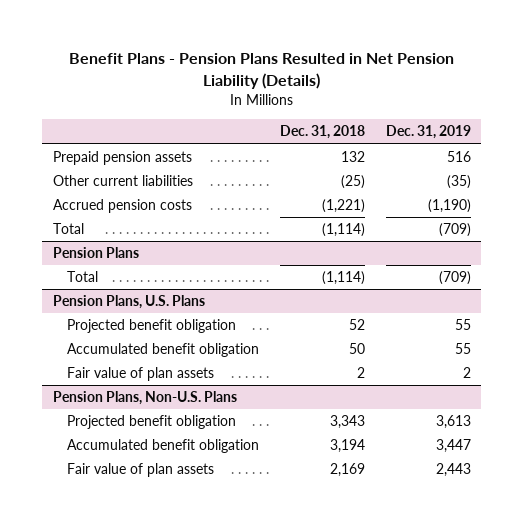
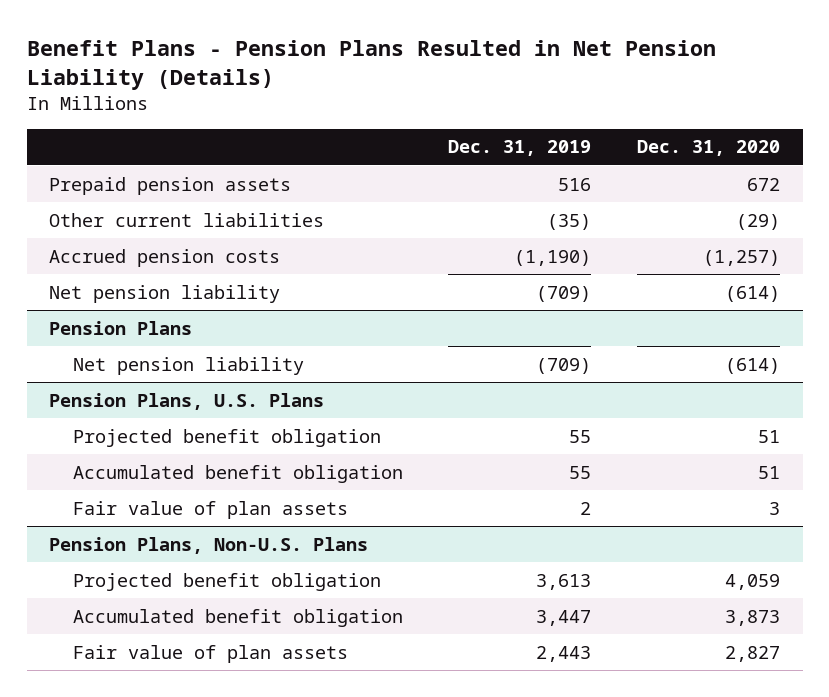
- | Dec. 31, 2018 | Dec. 31, 2019
+ | Dec. 31, 2019 | Dec. 31, 2020
- Total | (1,114) | (709)
+ Net pension liability | (709) | (614)
@ Pension Plans
- Total | (1,114) | (709)
+ Net pension liability | (709) | (614)

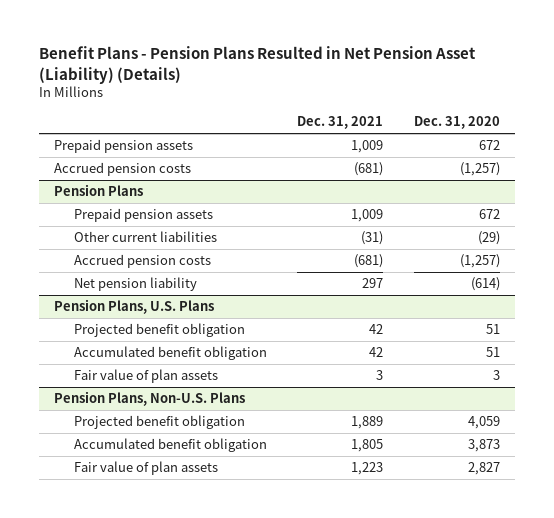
- Benefit Plans - Pension Plans Resulted in Net Pension Liability (Details)
+ Benefit Plans - Pension Plans Resulted in Net Pension Asset (Liability) (Details)
- | Dec. 31, 2019 | Dec. 31, 2020
+ | Dec. 31, 2021 | Dec. 31, 2020
- Other current liabilities | (35) | (29)
- Net pension liability | (709) | (614)
@ Pension Plans
+ Prepaid pension assets | 1,009 | 672
+ Other current liabilities | (31) | (29)
+ Accrued pension costs | (681) | (1,257)

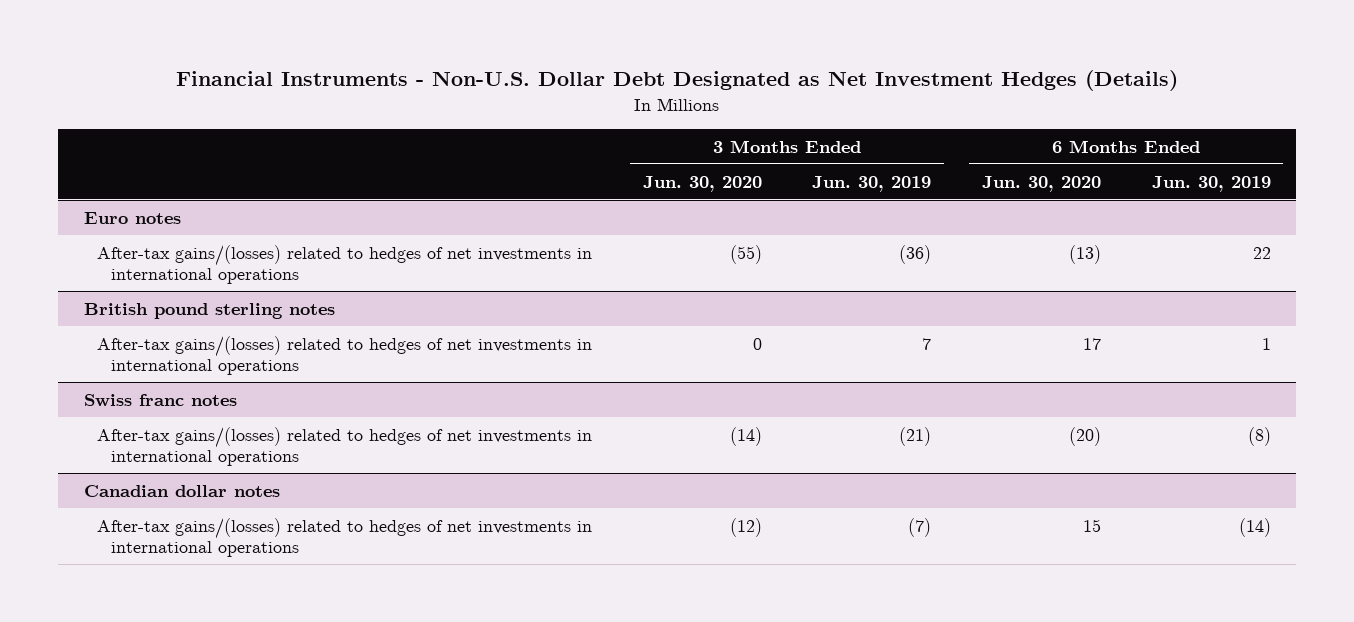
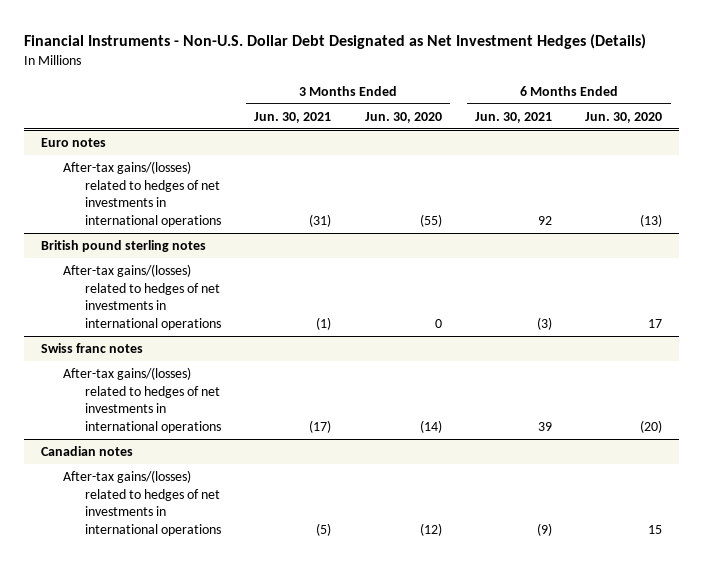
- | 3 Months Ended Jun. 30, 2020 | 3 Months Ended Jun. 30, 2019 | 6 Months Ended Jun. 30, 2020 | 6 Months Ended Jun. 30, 2019
+ | 3 Months Ended Jun. 30, 2021 | 3 Months Ended Jun. 30, 2020 | 6 Months Ended Jun. 30, 2021 | 6 Months Ended Jun. 30, 2020
- Canadian dollar notes
+ Canadian notes

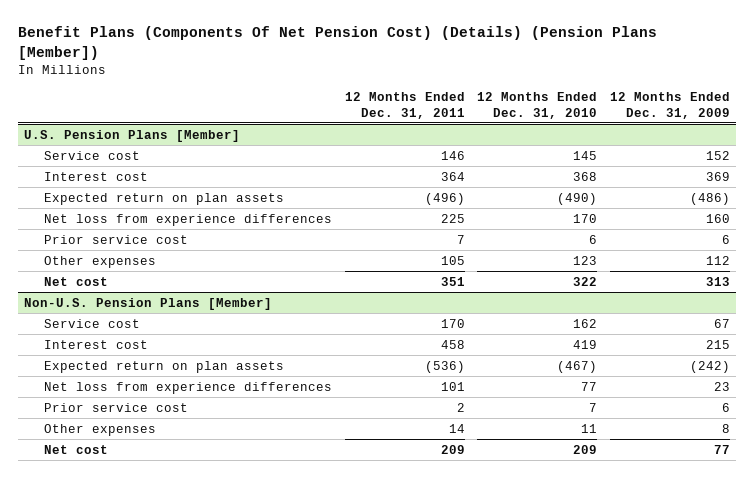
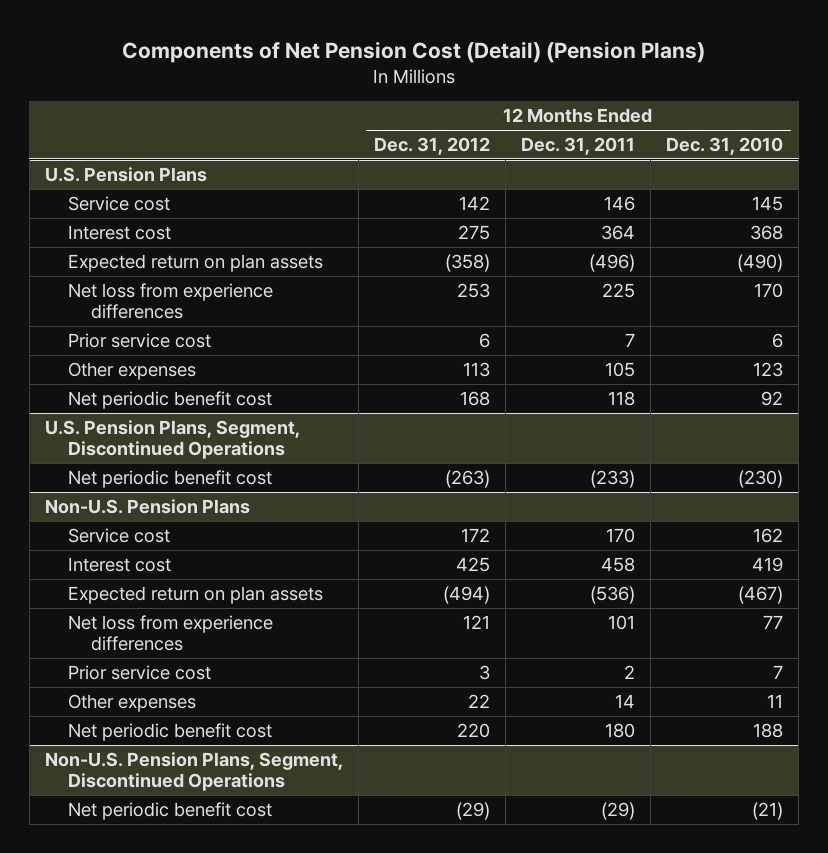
- Benefit Plans (Components Of Net Pension Cost) (Details) (Pension Plans [Member])
+ Components of Net Pension Cost (Detail) (Pension Plans)
- | 12 Months Ended Dec. 31, 2011 | 12 Months Ended Dec. 31, 2010 | 12 Months Ended Dec. 31, 2009
+ | 12 Months Ended Dec. 31, 2012 | 12 Months Ended Dec. 31, 2011 | 12 Months Ended Dec. 31, 2010
- U.S. Pension Plans [Member]
+ U.S. Pension Plans
- Net cost | 351 | 322 | 313
- Non-U.S. Pension Plans [Member]
+ Net periodic benefit cost | 168 | 118 | 92
+ U.S. Pension Plans, Segment, Discontinued Operations
+ Net periodic benefit cost | (263) | (233) | (230)
+ Non-U.S. Pension Plans
- Net cost | 209 | 209 | 77
+ Net periodic benefit cost | 220 | 180 | 188
+ Non-U.S. Pension Plans, Segment, Discontinued Operations
+ Net periodic benefit cost | (29) | (29) | (21)

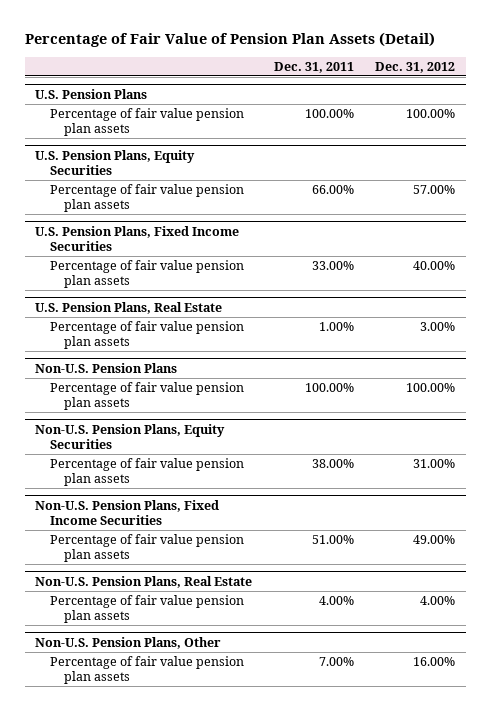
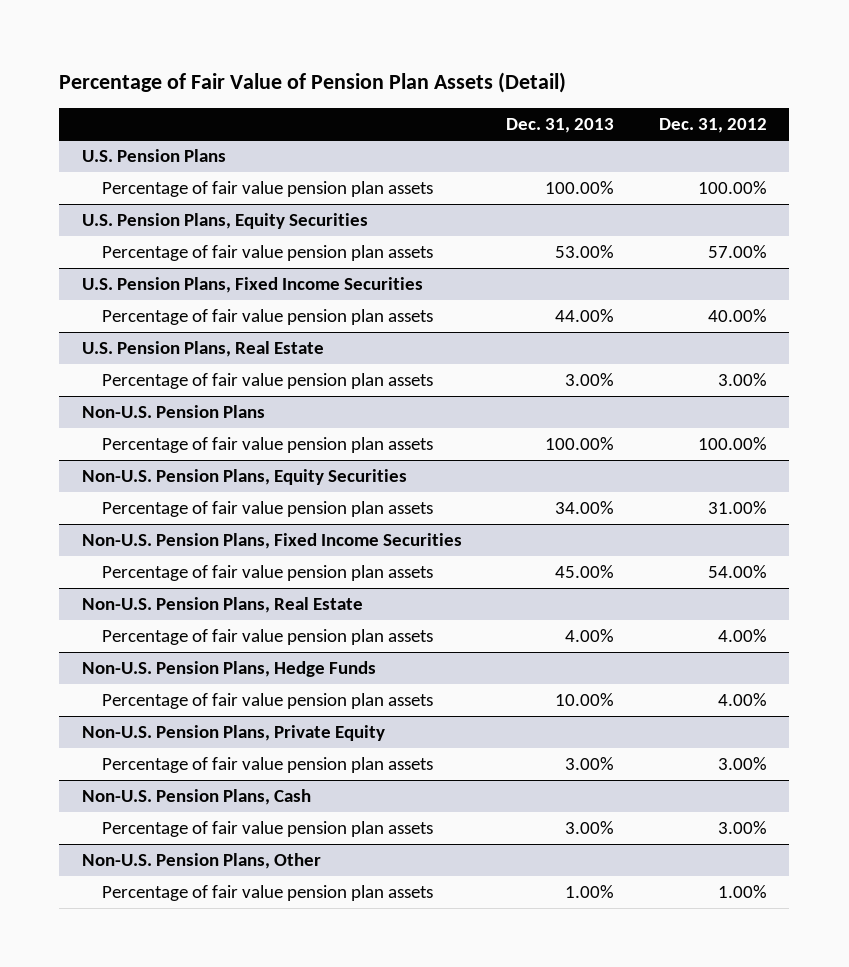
- | Dec. 31, 2011 | Dec. 31, 2012
+ | Dec. 31, 2013 | Dec. 31, 2012
@ Non-U.S. Pension Plans, Fixed Income Securities
- Percentage of fair value pension plan assets | 51.00% | 49.00%
+ Percentage of fair value pension plan assets | 45.00% | 54.00%
+ Non-U.S. Pension Plans, Hedge Funds
+ Percentage of fair value pension plan assets | 10.00% | 4.00%
+ Non-U.S. Pension Plans, Private Equity
+ Percentage of fair value pension plan assets | 3.00% | 3.00%
+ Non-U.S. Pension Plans, Cash
+ Percentage of fair value pension plan assets | 3.00% | 3.00%
@ Non-U.S. Pension Plans, Other
- Percentage of fair value pension plan assets | 7.00% | 16.00%
+ Percentage of fair value pension plan assets | 1.00% | 1.00%

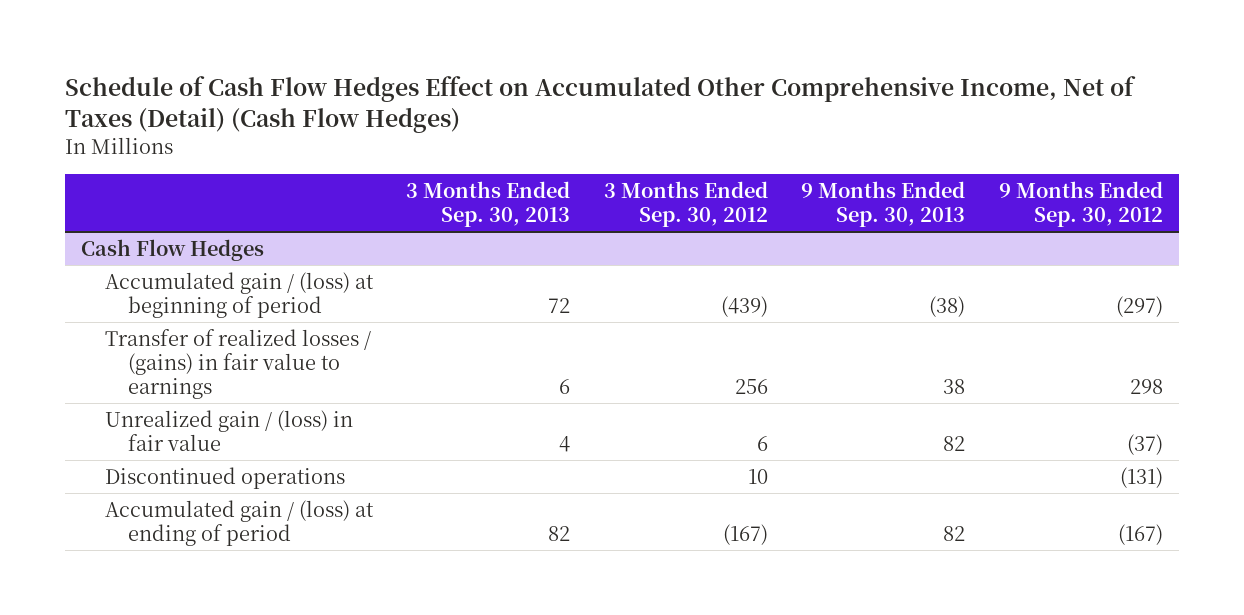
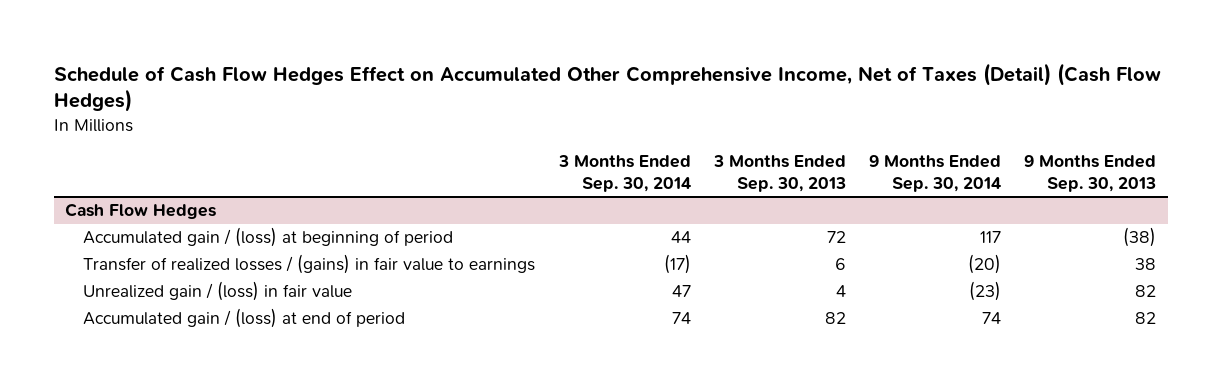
- | 3 Months Ended Sep. 30, 2013 | 3 Months Ended Sep. 30, 2012 | 9 Months Ended Sep. 30, 2013 | 9 Months Ended Sep. 30, 2012
+ | 3 Months Ended Sep. 30, 2014 | 3 Months Ended Sep. 30, 2013 | 9 Months Ended Sep. 30, 2014 | 9 Months Ended Sep. 30, 2013
@ Cash Flow Hedges
- Discontinued operations | | 10 | | (131)
- Accumulated gain / (loss) at ending of period | 82 | (167) | 82 | (167)
+ Accumulated gain / (loss) at end of period | 74 | 82 | 74 | 82

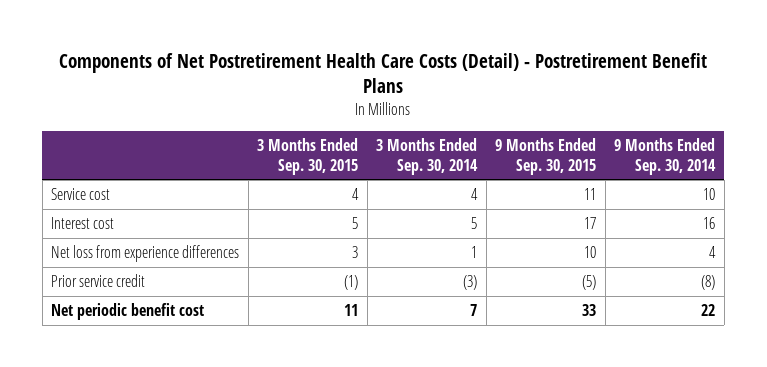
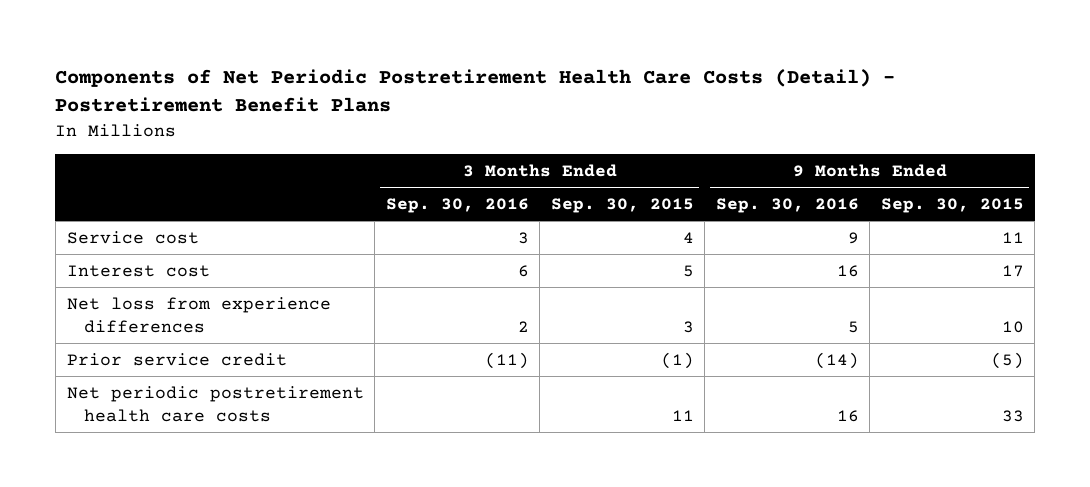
- Components of Net Postretirement Health Care Costs (Detail) - Postretirement Benefit Plans
+ Components of Net Periodic Postretirement Health Care Costs (Detail) - Postretirement Benefit Plans
- | 3 Months Ended Sep. 30, 2015 | 3 Months Ended Sep. 30, 2014 | 9 Months Ended Sep. 30, 2015 | 9 Months Ended Sep. 30, 2014
+ | 3 Months Ended Sep. 30, 2016 | 3 Months Ended Sep. 30, 2015 | 9 Months Ended Sep. 30, 2016 | 9 Months Ended Sep. 30, 2015
- Net periodic benefit cost | 11 | 7 | 33 | 22
+ Net periodic postretirement health care costs | | 11 | 16 | 33

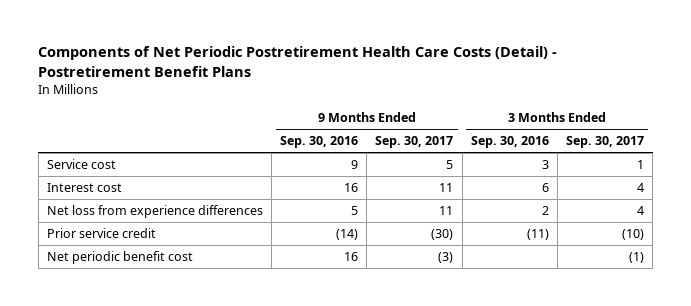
- | 3 Months Ended Sep. 30, 2016 | 3 Months Ended Sep. 30, 2015 | 9 Months Ended Sep. 30, 2016 | 9 Months Ended Sep. 30, 2015
+ | 9 Months Ended Sep. 30, 2016 | 9 Months Ended Sep. 30, 2017 | 3 Months Ended Sep. 30, 2016 | 3 Months Ended Sep. 30, 2017
- Net periodic postretirement health care costs | | 11 | 16 | 33
+ Net periodic benefit cost | 16 | (3) | | (1)

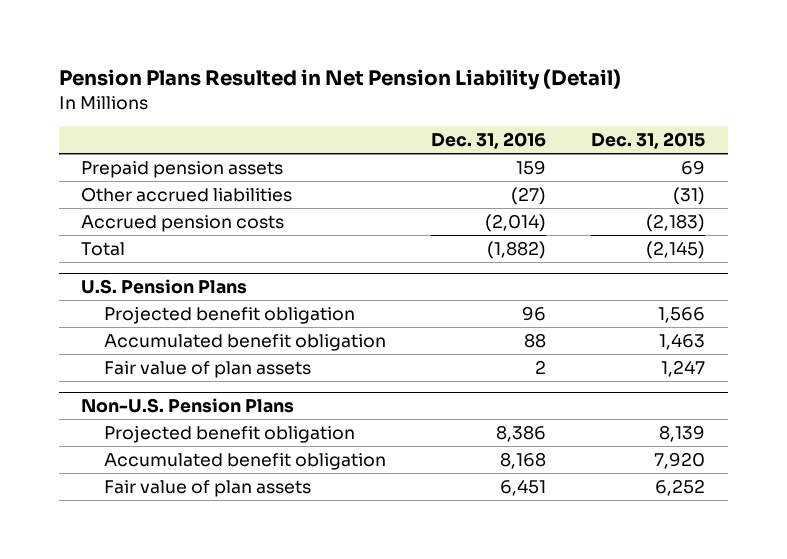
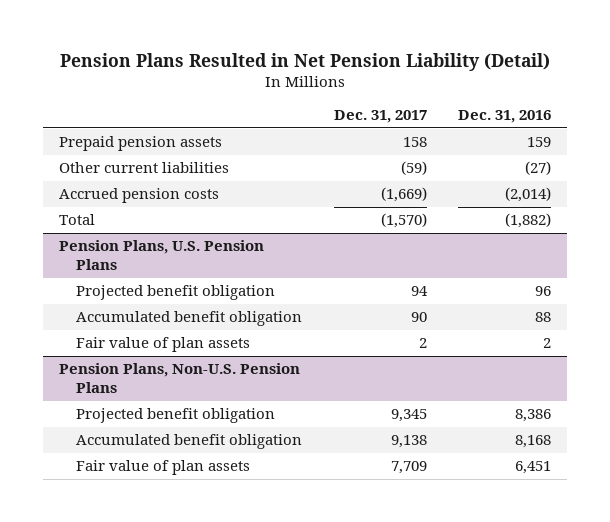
- | Dec. 31, 2016 | Dec. 31, 2015
+ | Dec. 31, 2017 | Dec. 31, 2016
- Other accrued liabilities | (27) | (31)
+ Other current liabilities | (59) | (27)
- U.S. Pension Plans
+ Pension Plans, U.S. Pension Plans
- Non-U.S. Pension Plans
+ Pension Plans, Non-U.S. Pension Plans

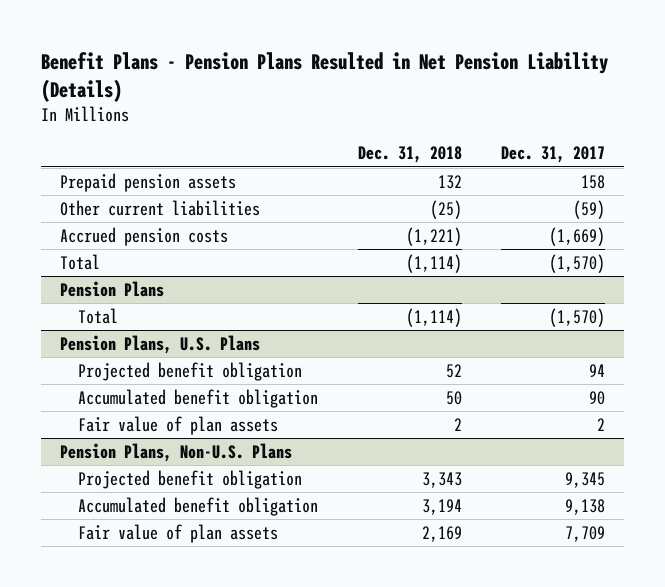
- Pension Plans Resulted in Net Pension Liability (Detail)
+ Benefit Plans - Pension Plans Resulted in Net Pension Liability (Details)
- | Dec. 31, 2017 | Dec. 31, 2016
+ | Dec. 31, 2018 | Dec. 31, 2017
- Pension Plans, U.S. Pension Plans
+ Pension Plans
+ Total | (1,114) | (1,570)
+ Pension Plans, U.S. Plans
- Pension Plans, Non-U.S. Pension Plans
+ Pension Plans, Non-U.S. Plans

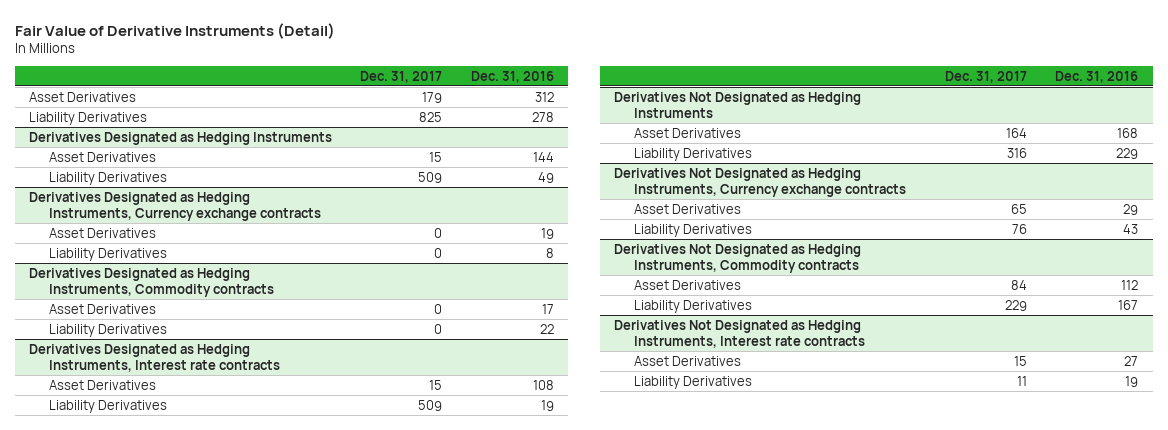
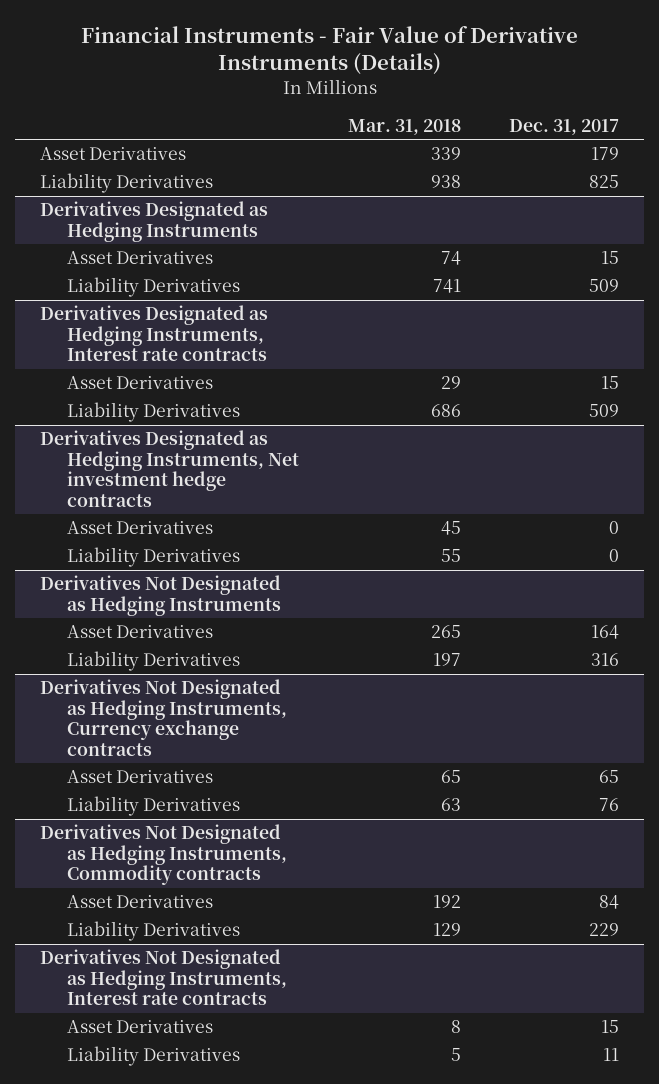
- Fair Value of Derivative Instruments (Detail)
+ Financial Instruments - Fair Value of Derivative Instruments (Details)
- | Dec. 31, 2017 | Dec. 31, 2016
+ | Mar. 31, 2018 | Dec. 31, 2017
- Derivatives Designated as Hedging Instruments, Currency exchange contracts
- Asset Derivatives | 0 | 19
- Liability Derivatives | 0 | 8
- Derivatives Designated as Hedging Instruments, Commodity contracts
- Asset Derivatives | 0 | 17
- Liability Derivatives | 0 | 22
+ Derivatives Designated as Hedging Instruments, Net investment hedge contracts
+ Asset Derivatives | 45 | 0
+ Liability Derivatives | 55 | 0

